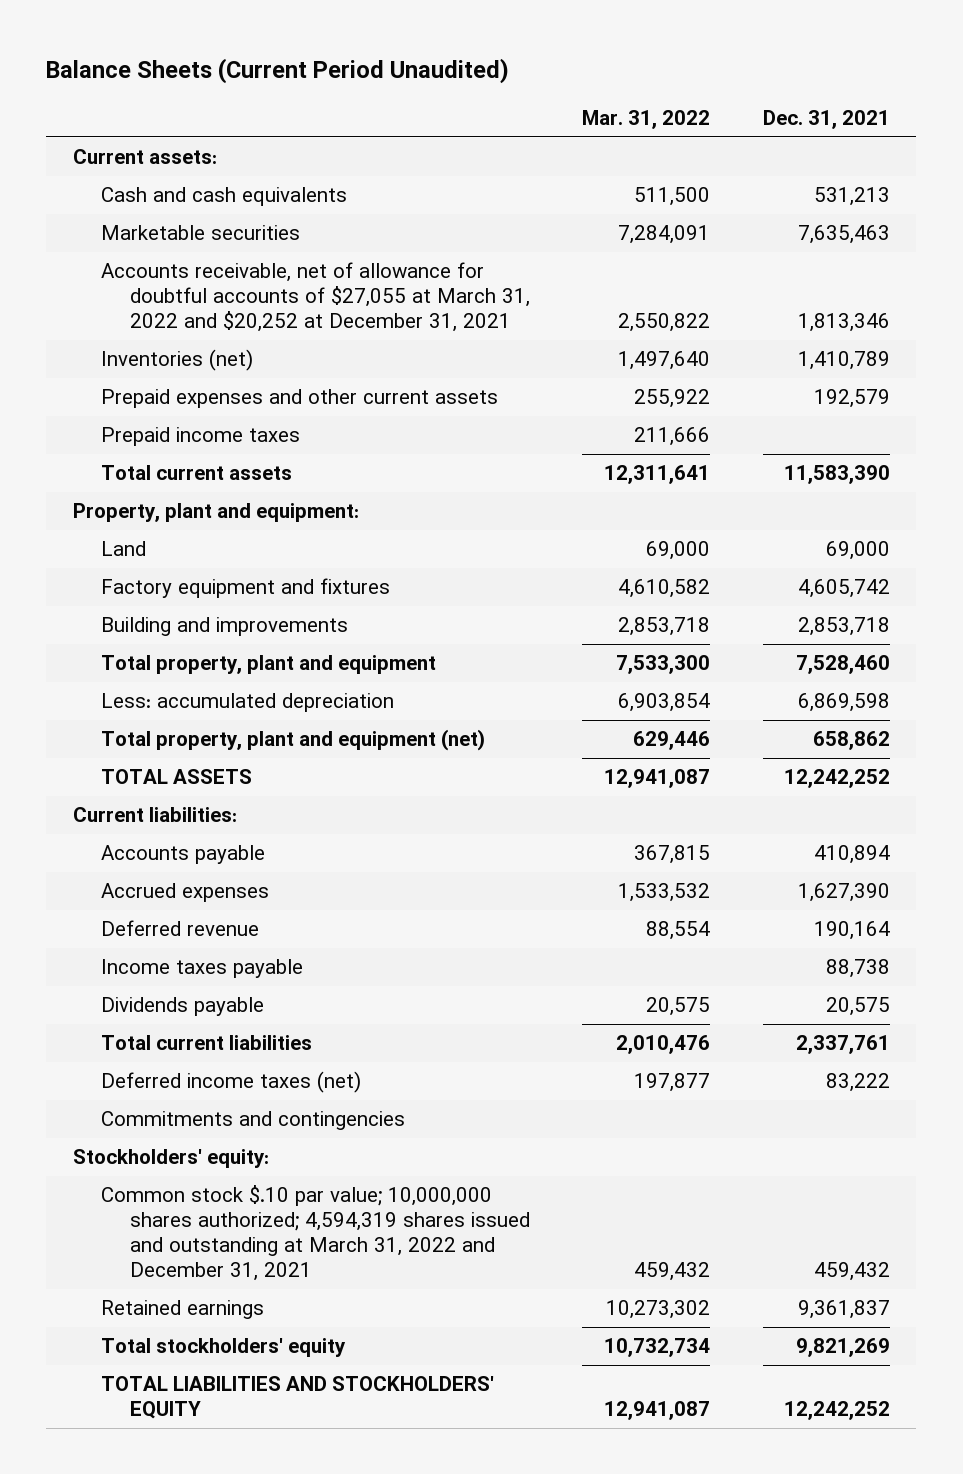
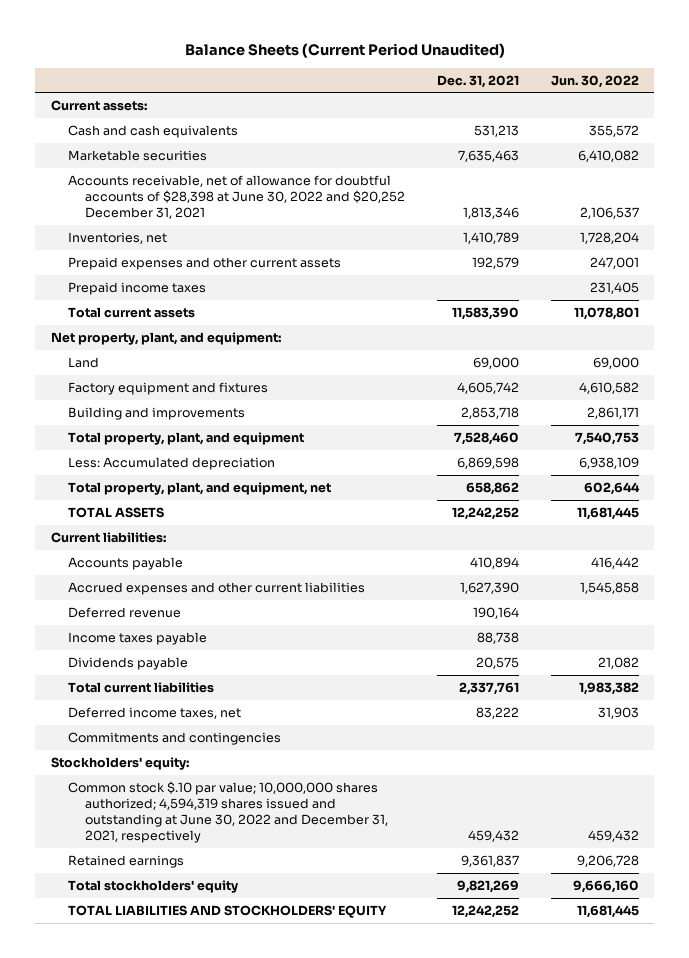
- | Mar. 31, 2022 | Dec. 31, 2021
+ | Dec. 31, 2021 | Jun. 30, 2022
- Accounts receivable, net of allowance for doubtful accounts of $27,055 at March 31, 2022 and $20,252 at December 31, 2021 | 2,550,822 | 1,813,346
- Inventories (net) | 1,497,640 | 1,410,789
+ Accounts receivable, net of allowance for doubtful accounts of $28,398 at June 30, 2022 and $20,252 December 31, 2021 | 1,813,346 | 2,106,537
+ Inventories, net | 1,410,789 | 1,728,204
- Property, plant and equipment:
+ Net property, plant, and equipment:
- Total property, plant and equipment | 7,533,300 | 7,528,460
- Less: accumulated depreciation | 6,903,854 | 6,869,598
- Total property, plant and equipment (net) | 629,446 | 658,862
+ Total property, plant, and equipment | 7,528,460 | 7,540,753
+ Less: Accumulated depreciation | 6,869,598 | 6,938,109
+ Total property, plant, and equipment, net | 658,862 | 602,644
- Accrued expenses | 1,533,532 | 1,627,390
+ Accrued expenses and other current liabilities | 1,627,390 | 1,545,858
- Deferred income taxes (net) | 197,877 | 83,222
+ Deferred income taxes, net | 83,222 | 31,903
- Common stock $.10 par value; 10,000,000 shares authorized; 4,594,319 shares issued and outstanding at March 31, 2022 and December 31, 2021 | 459,432 | 459,432
+ Common stock $.10 par value; 10,000,000 shares authorized; 4,594,319 shares issued and outstanding at June 30, 2022 and December 31, 2021, respectively | 459,432 | 459,432

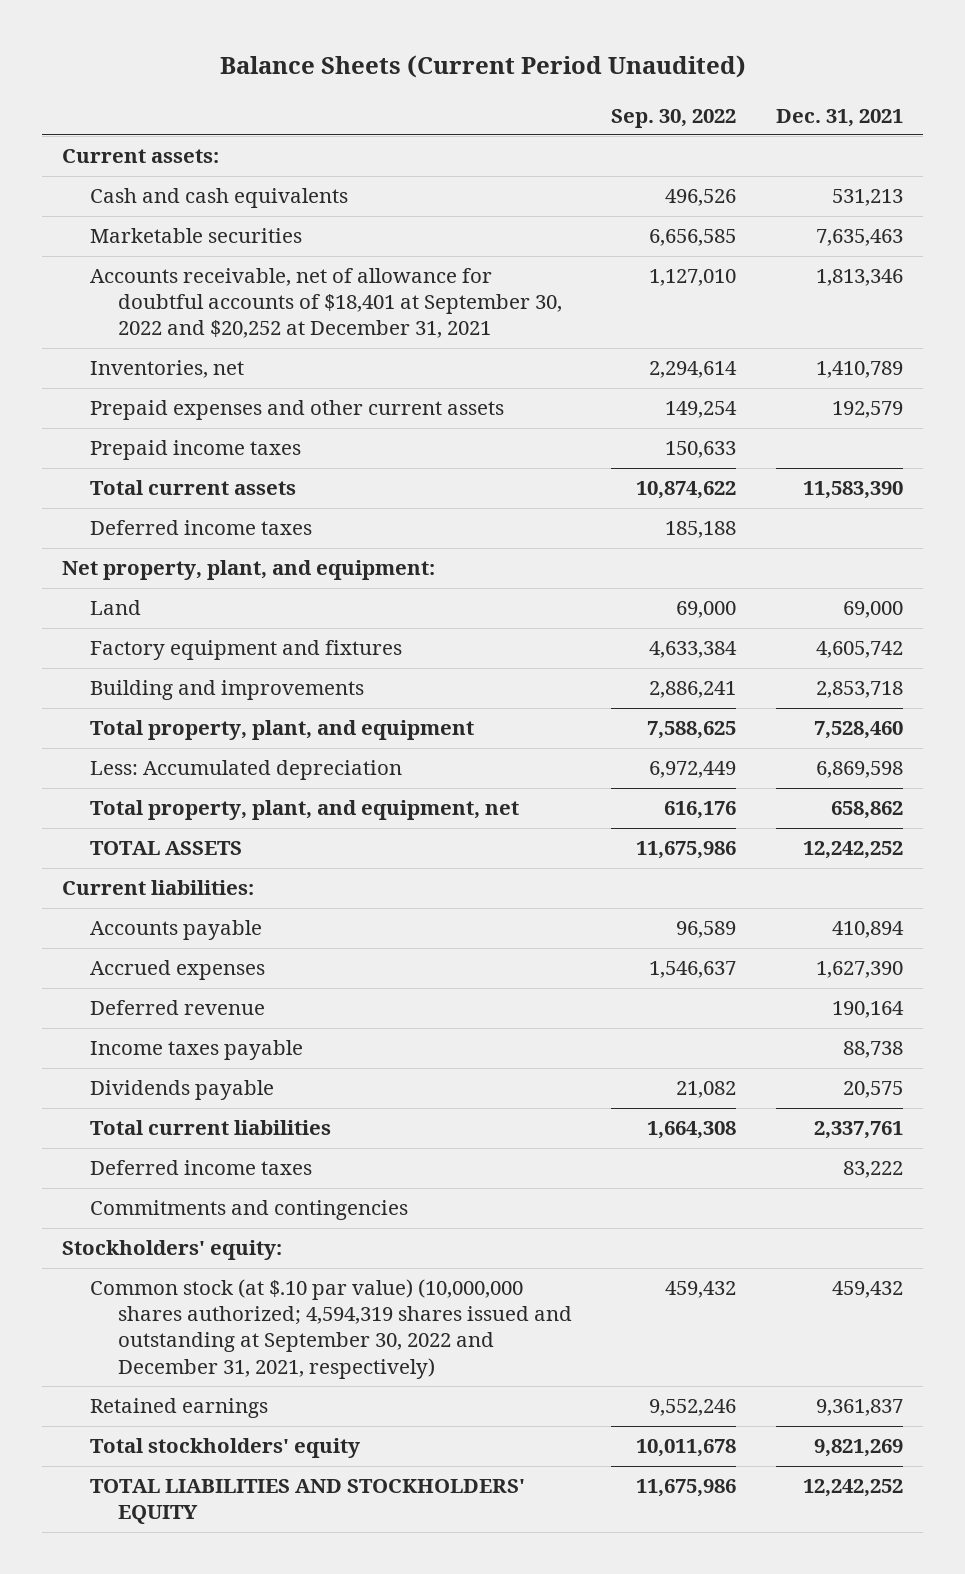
- | Dec. 31, 2021 | Jun. 30, 2022
+ | Sep. 30, 2022 | Dec. 31, 2021
- Accounts receivable, net of allowance for doubtful accounts of $28,398 at June 30, 2022 and $20,252 December 31, 2021 | 1,813,346 | 2,106,537
+ Accounts receivable, net of allowance for doubtful accounts of $18,401 at September 30, 2022 and $20,252 at December 31, 2021 | 1,127,010 | 1,813,346
+ Deferred income taxes | 185,188 |
- Accrued expenses and other current liabilities | 1,627,390 | 1,545,858
+ Accrued expenses | 1,546,637 | 1,627,390
- Deferred income taxes, net | 83,222 | 31,903
+ Deferred income taxes | | 83,222
- Common stock $.10 par value; 10,000,000 shares authorized; 4,594,319 shares issued and outstanding at June 30, 2022 and December 31, 2021, respectively | 459,432 | 459,432
+ Common stock (at $.10 par value) (10,000,000 shares authorized; 4,594,319 shares issued and outstanding at September 30, 2022 and December 31, 2021, respectively) | 459,432 | 459,432

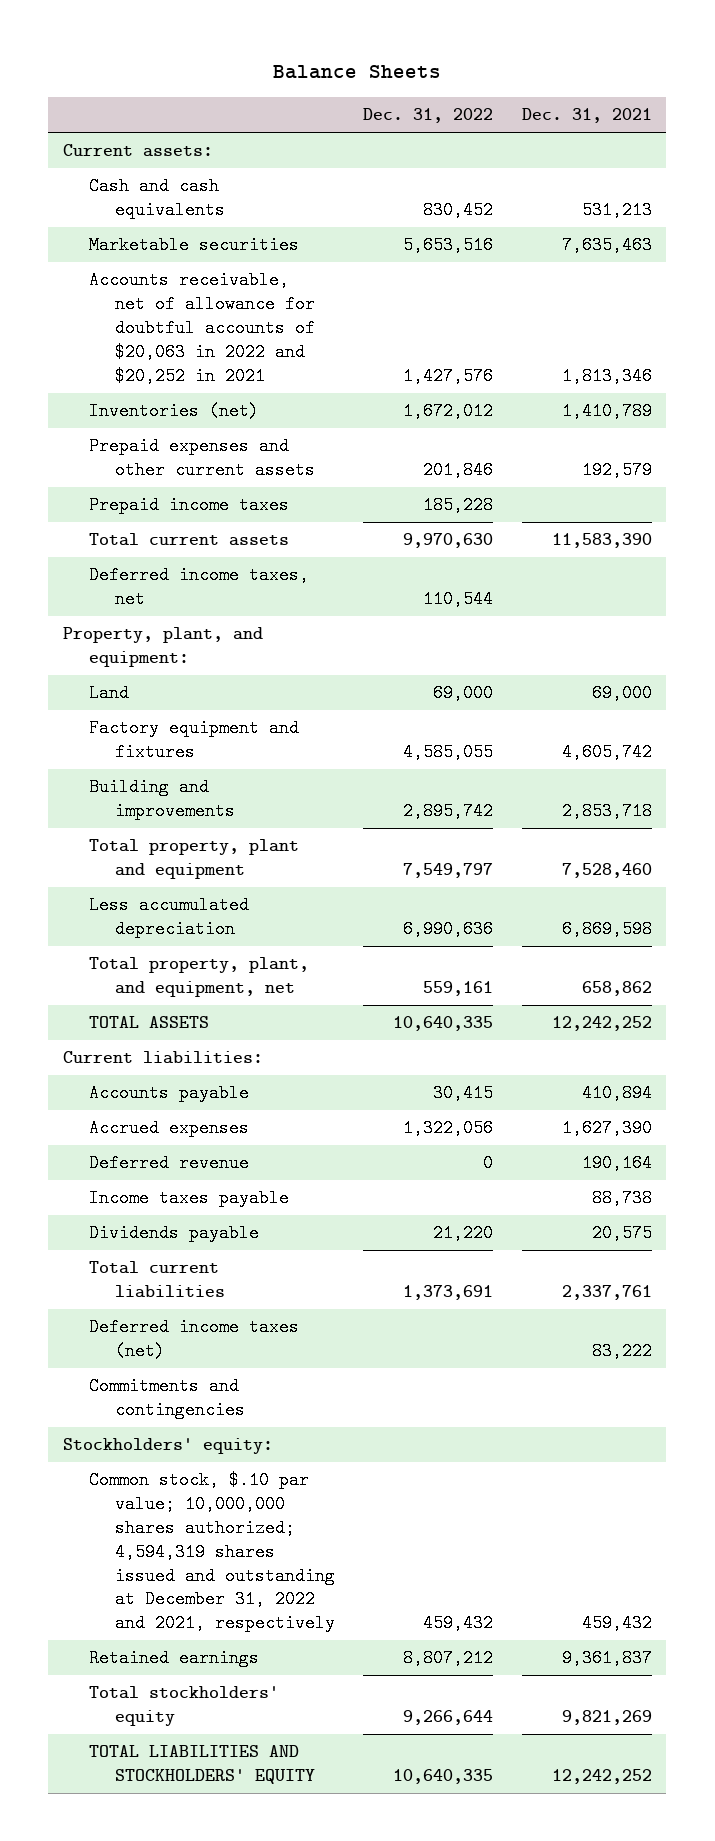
- Balance Sheets (Current Period Unaudited)
+ Balance Sheets
- | Sep. 30, 2022 | Dec. 31, 2021
+ | Dec. 31, 2022 | Dec. 31, 2021
- Accounts receivable, net of allowance for doubtful accounts of $18,401 at September 30, 2022 and $20,252 at December 31, 2021 | 1,127,010 | 1,813,346
- Inventories, net | 2,294,614 | 1,410,789
+ Accounts receivable, net of allowance for doubtful accounts of $20,063 in 2022 and $20,252 in 2021 | 1,427,576 | 1,813,346
+ Inventories (net) | 1,672,012 | 1,410,789
- Deferred income taxes | 185,188 |
- Net property, plant, and equipment:
+ Deferred income taxes, net | 110,544 |
+ Property, plant, and equipment:
- Total property, plant, and equipment | 7,588,625 | 7,528,460
- Less: Accumulated depreciation | 6,972,449 | 6,869,598
+ Total property, plant and equipment | 7,549,797 | 7,528,460
+ Less accumulated depreciation | 6,990,636 | 6,869,598
- Deferred income taxes | | 83,222
+ Deferred income taxes (net) | | 83,222
- Common stock (at $.10 par value) (10,000,000 shares authorized; 4,594,319 shares issued and outstanding at September 30, 2022 and December 31, 2021, respectively) | 459,432 | 459,432
+ Common stock, $.10 par value; 10,000,000 shares authorized; 4,594,319 shares issued and outstanding at December 31, 2022 and 2021, respectively | 459,432 | 459,432

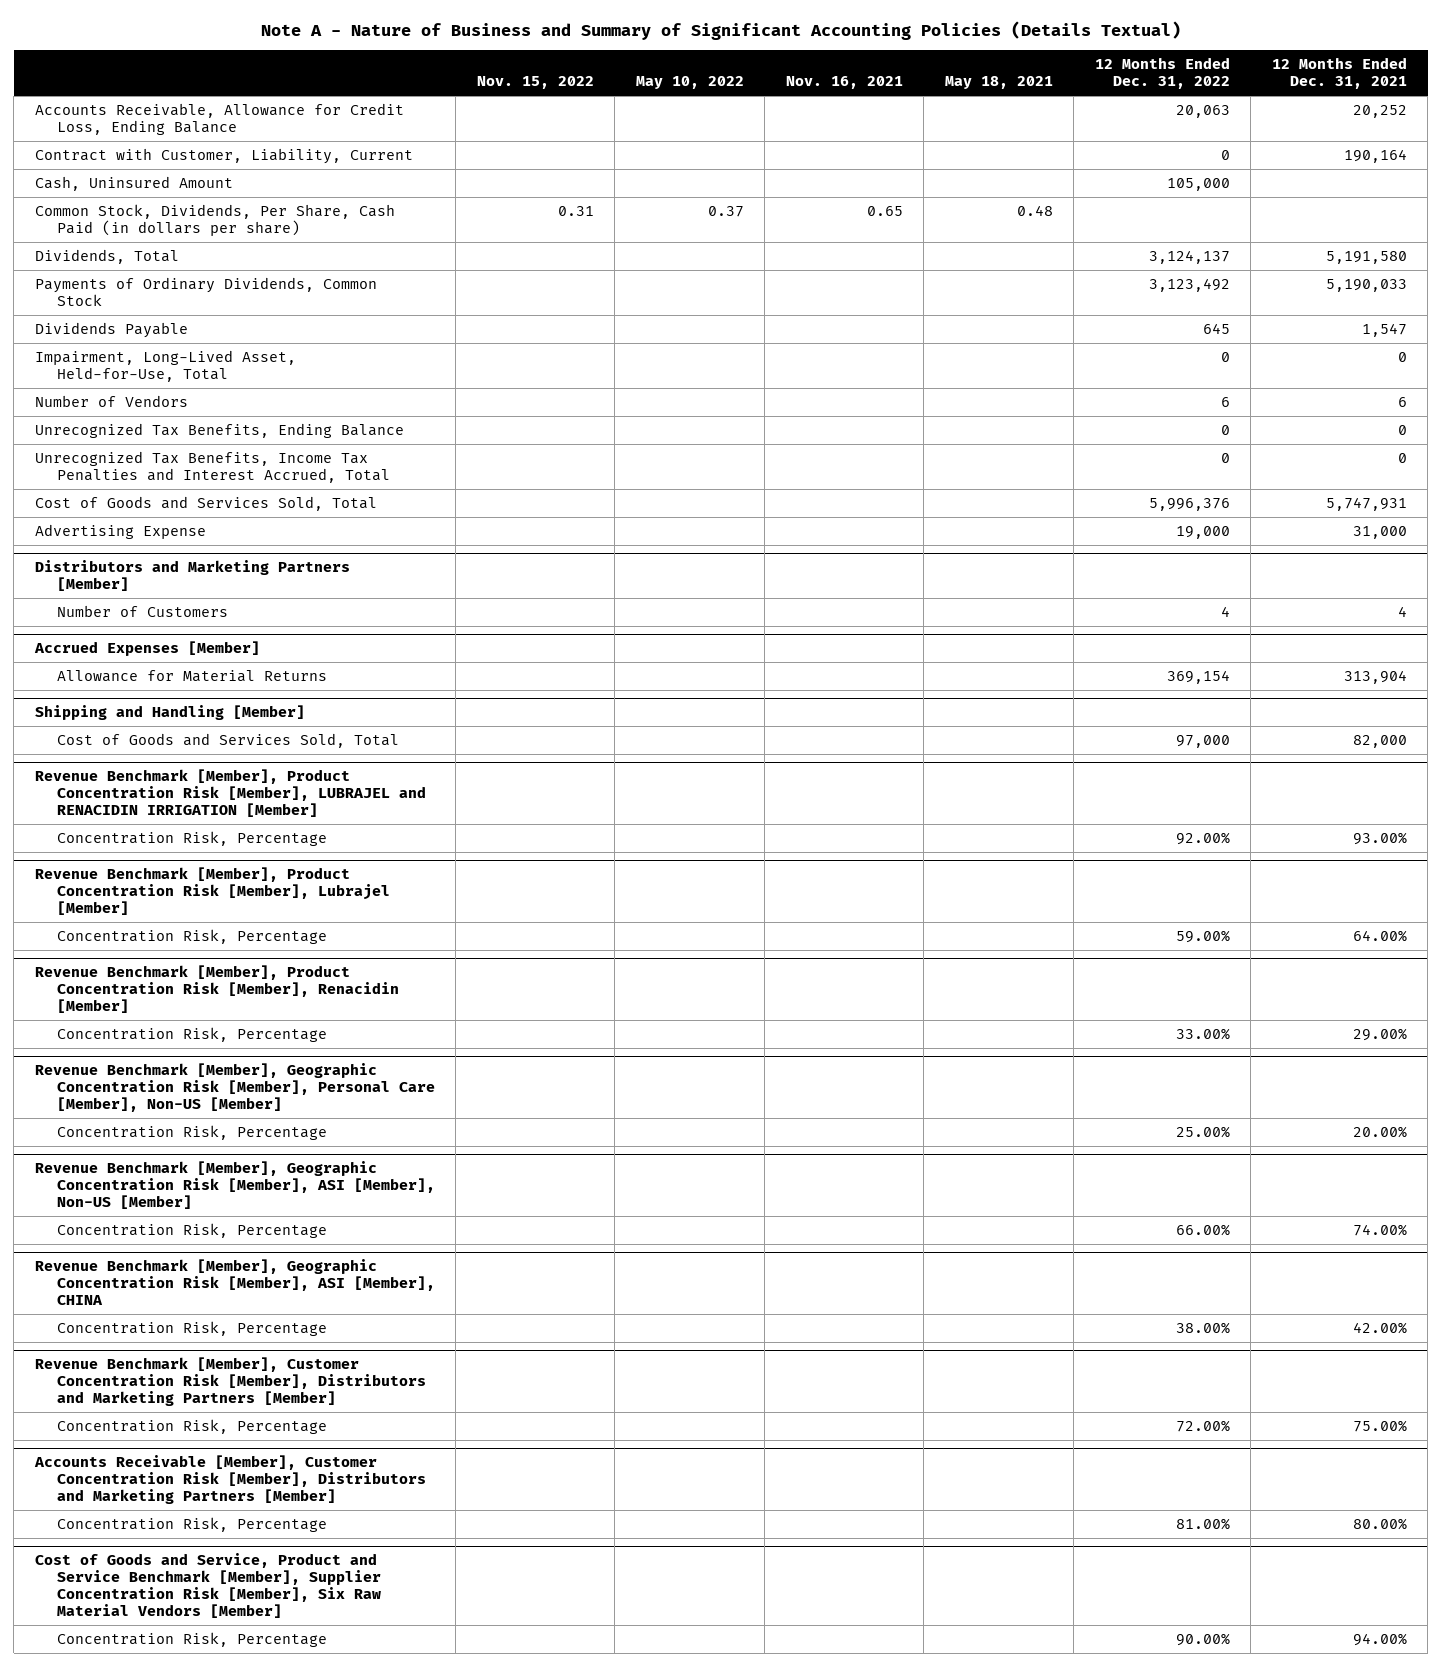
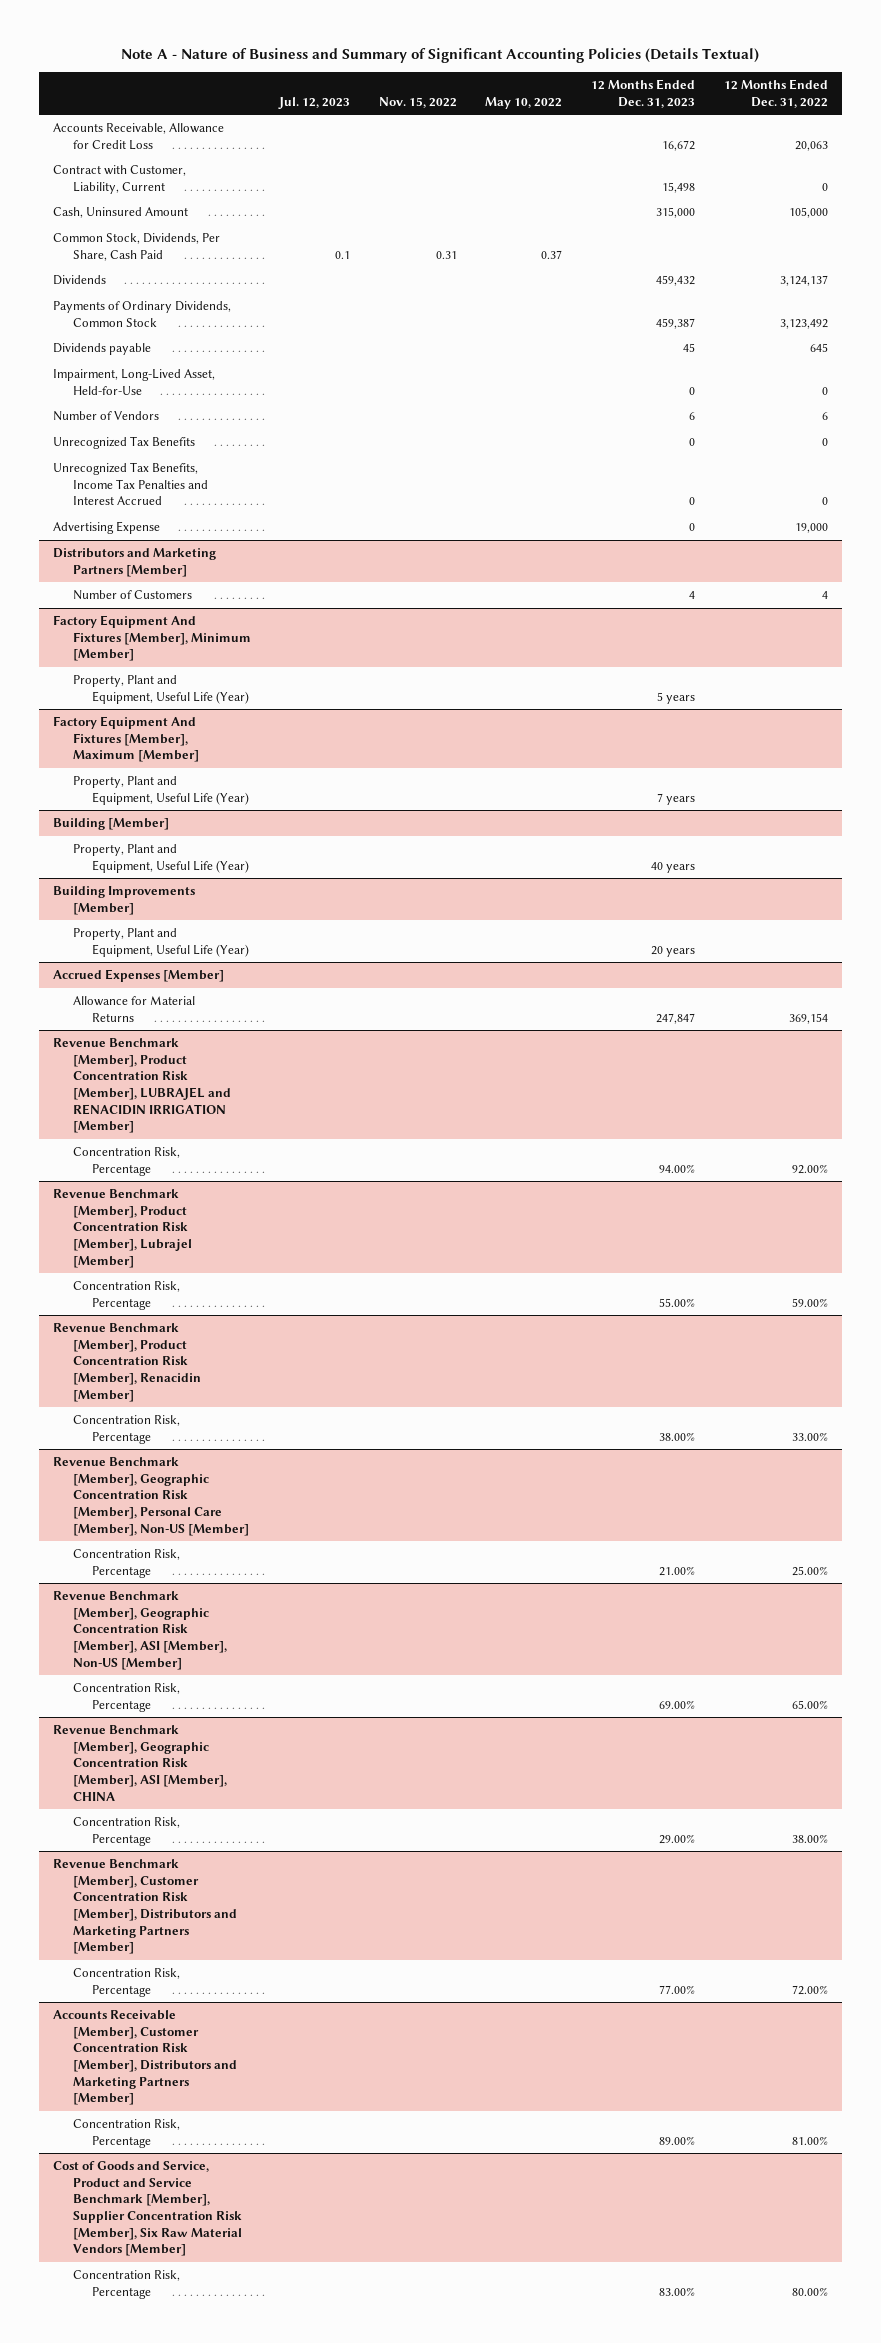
- | Nov. 15, 2022 | May 10, 2022 | Nov. 16, 2021 | May 18, 2021 | 12 Months Ended Dec. 31, 2022 | 12 Months Ended Dec. 31, 2021
+ | Jul. 12, 2023 | Nov. 15, 2022 | May 10, 2022 | 12 Months Ended Dec. 31, 2023 | 12 Months Ended Dec. 31, 2022
- Accounts Receivable, Allowance for Credit Loss, Ending Balance | | | | | 20,063 | 20,252
+ Accounts Receivable, Allowance for Credit Loss | | | | 16,672 | 20,063
- Common Stock, Dividends, Per Share, Cash Paid (in dollars per share) | 0.31 | 0.37 | 0.65 | 0.48 | |
- Dividends, Total | | | | | 3,124,137 | 5,191,580
+ Common Stock, Dividends, Per Share, Cash Paid | 0.1 | 0.31 | 0.37 | |
+ Dividends | | | | 459,432 | 3,124,137
- Dividends Payable | | | | | 645 | 1,547
- Impairment, Long-Lived Asset, Held-for-Use, Total | | | | | 0 | 0
+ Dividends payable | | | | 45 | 645
+ Impairment, Long-Lived Asset, Held-for-Use | | | | 0 | 0
- Unrecognized Tax Benefits, Ending Balance | | | | | 0 | 0
- Unrecognized Tax Benefits, Income Tax Penalties and Interest Accrued, Total | | | | | 0 | 0
- Cost of Goods and Services Sold, Total | | | | | 5,996,376 | 5,747,931
+ Unrecognized Tax Benefits | | | | 0 | 0
+ Unrecognized Tax Benefits, Income Tax Penalties and Interest Accrued | | | | 0 | 0
+ Factory Equipment And Fixtures [Member], Minimum [Member]
+ Property, Plant and Equipment, Useful Life (Year) | | | | 5 years |
+ Factory Equipment And Fixtures [Member], Maximum [Member]
+ Property, Plant and Equipment, Useful Life (Year) | | | | 7 years |
+ Building [Member]
+ Property, Plant and Equipment, Useful Life (Year) | | | | 40 years |
+ Building Improvements [Member]
+ Property, Plant and Equipment, Useful Life (Year) | | | | 20 years |
- Shipping and Handling [Member]
- Cost of Goods and Services Sold, Total | | | | | 97,000 | 82,000
@ Revenue Benchmark [Member], Geographic Concentration Risk [Member], ASI [Member], Non-US [Member]
- Concentration Risk, Percentage | | | | | 66.00% | 74.00%
+ Concentration Risk, Percentage | | | | 69.00% | 65.00%
@ Cost of Goods and Service, Product and Service Benchmark [Member], Supplier Concentration Risk [Member], Six Raw Material Vendors [Member]
- Concentration Risk, Percentage | | | | | 90.00% | 94.00%
+ Concentration Risk, Percentage | | | | 83.00% | 80.00%

